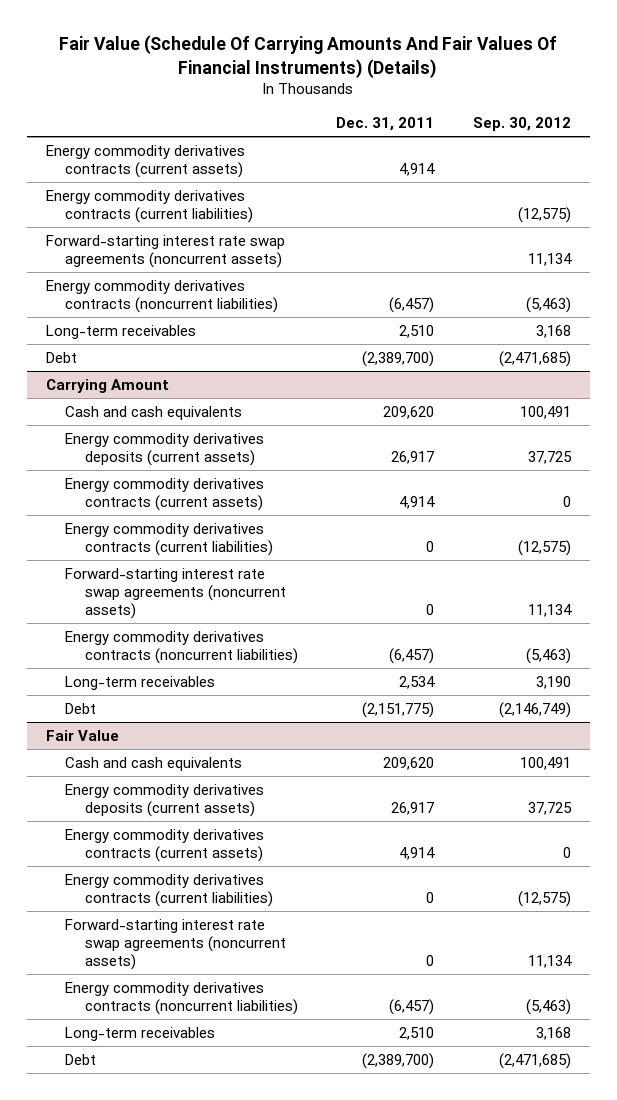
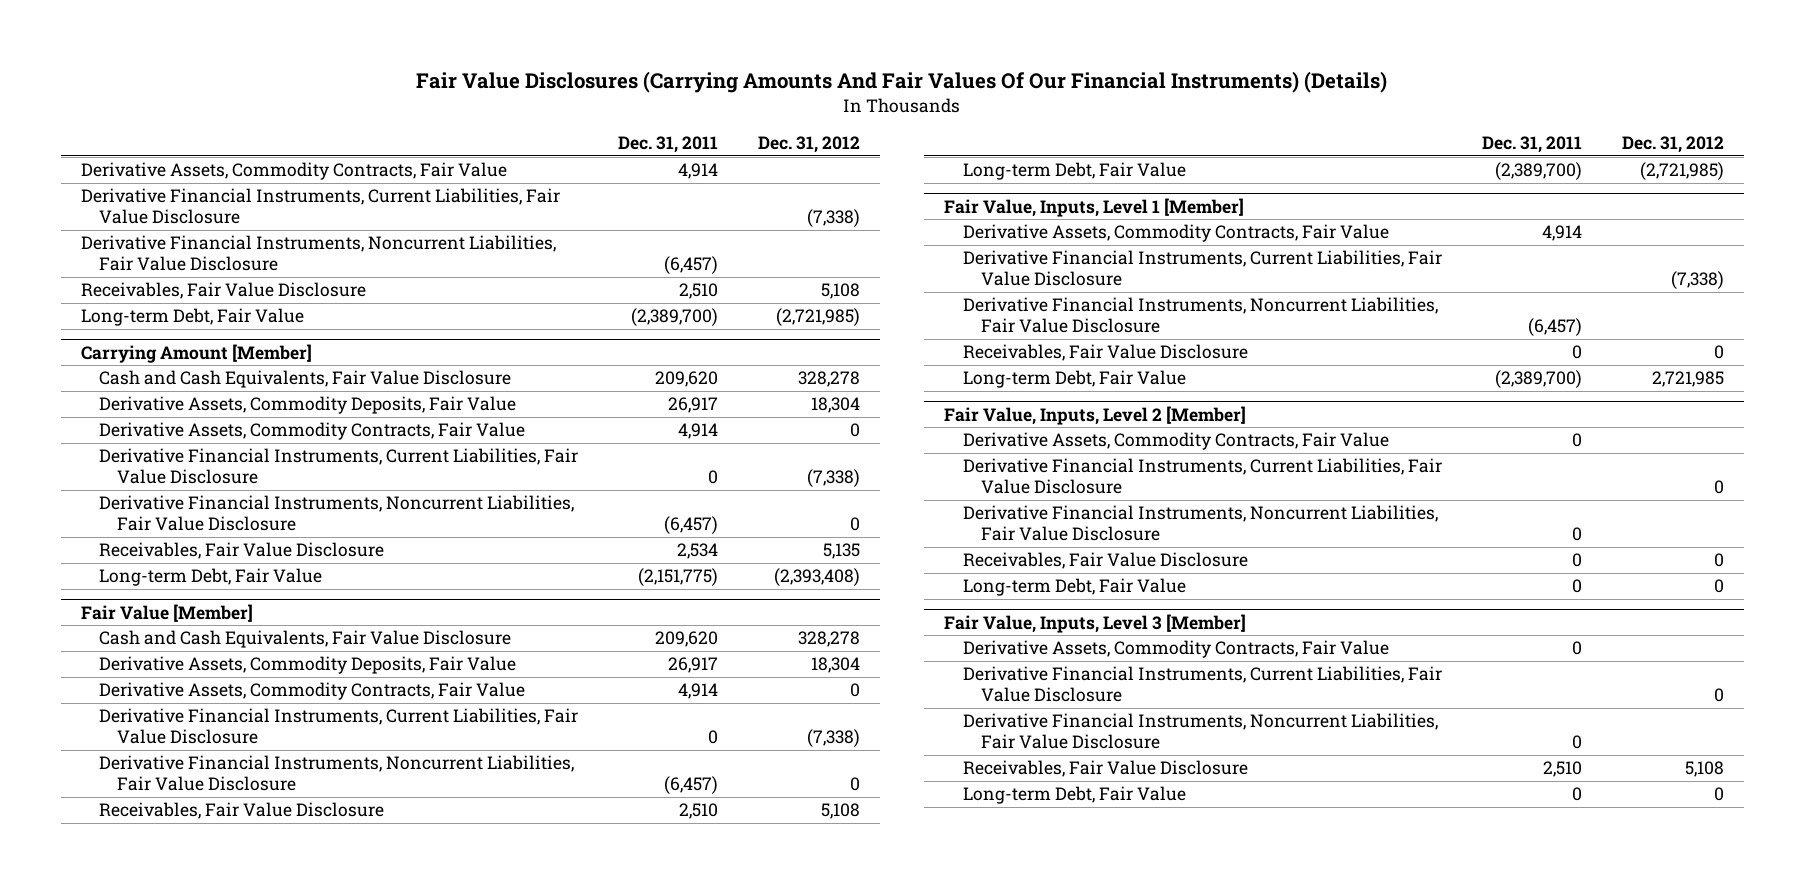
- Fair Value (Schedule Of Carrying Amounts And Fair Values Of Financial Instruments) (Details)
+ Fair Value Disclosures (Carrying Amounts And Fair Values Of Our Financial Instruments) (Details)
- | Dec. 31, 2011 | Sep. 30, 2012
+ | Dec. 31, 2011 | Dec. 31, 2012
- Energy commodity derivatives contracts (current assets) | 4,914 |
- Energy commodity derivatives contracts (current liabilities) | | (12,575)
- Forward-starting interest rate swap agreements (noncurrent assets) | | 11,134
- Energy commodity derivatives contracts (noncurrent liabilities) | (6,457) | (5,463)
- Long-term receivables | 2,510 | 3,168
- Debt | (2,389,700) | (2,471,685)
- Carrying Amount
- Cash and cash equivalents | 209,620 | 100,491
- Energy commodity derivatives deposits (current assets) | 26,917 | 37,725
- Energy commodity derivatives contracts (current assets) | 4,914 | 0
- Energy commodity derivatives contracts (current liabilities) | 0 | (12,575)
- Forward-starting interest rate swap agreements (noncurrent assets) | 0 | 11,134
- Energy commodity derivatives contracts (noncurrent liabilities) | (6,457) | (5,463)
- Long-term receivables | 2,534 | 3,190
- Debt | (2,151,775) | (2,146,749)
- Fair Value
- Cash and cash equivalents | 209,620 | 100,491
- Energy commodity derivatives deposits (current assets) | 26,917 | 37,725
- Energy commodity derivatives contracts (current assets) | 4,914 | 0
- Energy commodity derivatives contracts (current liabilities) | 0 | (12,575)
- Forward-starting interest rate swap agreements (noncurrent assets) | 0 | 11,134
- Energy commodity derivatives contracts (noncurrent liabilities) | (6,457) | (5,463)
- Long-term receivables | 2,510 | 3,168
- Debt | (2,389,700) | (2,471,685)
+ Derivative Assets, Commodity Contracts, Fair Value | 4,914 |
+ Derivative Financial Instruments, Current Liabilities, Fair Value Disclosure | | (7,338)
+ Derivative Financial Instruments, Noncurrent Liabilities, Fair Value Disclosure | (6,457) |
+ Receivables, Fair Value Disclosure | 2,510 | 5,108
+ Long-term Debt, Fair Value | (2,389,700) | (2,721,985)
+ Carrying Amount [Member]
+ Cash and Cash Equivalents, Fair Value Disclosure | 209,620 | 328,278
+ Derivative Assets, Commodity Deposits, Fair Value | 26,917 | 18,304
+ Derivative Assets, Commodity Contracts, Fair Value | 4,914 | 0
+ Derivative Financial Instruments, Current Liabilities, Fair Value Disclosure | 0 | (7,338)
+ Derivative Financial Instruments, Noncurrent Liabilities, Fair Value Disclosure | (6,457) | 0
+ Receivables, Fair Value Disclosure | 2,534 | 5,135
+ Long-term Debt, Fair Value | (2,151,775) | (2,393,408)
+ Fair Value [Member]
+ Cash and Cash Equivalents, Fair Value Disclosure | 209,620 | 328,278
+ Derivative Assets, Commodity Deposits, Fair Value | 26,917 | 18,304
+ Derivative Assets, Commodity Contracts, Fair Value | 4,914 | 0
+ Derivative Financial Instruments, Current Liabilities, Fair Value Disclosure | 0 | (7,338)
+ Derivative Financial Instruments, Noncurrent Liabilities, Fair Value Disclosure | (6,457) | 0
+ Receivables, Fair Value Disclosure | 2,510 | 5,108
+ Long-term Debt, Fair Value | (2,389,700) | (2,721,985)
+ Fair Value, Inputs, Level 1 [Member]
+ Derivative Assets, Commodity Contracts, Fair Value | 4,914 |
+ Derivative Financial Instruments, Current Liabilities, Fair Value Disclosure | | (7,338)
+ Derivative Financial Instruments, Noncurrent Liabilities, Fair Value Disclosure | (6,457) |
+ Receivables, Fair Value Disclosure | 0 | 0
+ Long-term Debt, Fair Value | (2,389,700) | 2,721,985
+ Fair Value, Inputs, Level 2 [Member]
+ Derivative Assets, Commodity Contracts, Fair Value | 0 |
+ Derivative Financial Instruments, Current Liabilities, Fair Value Disclosure | | 0
+ Derivative Financial Instruments, Noncurrent Liabilities, Fair Value Disclosure | 0 |
+ Receivables, Fair Value Disclosure | 0 | 0
+ Long-term Debt, Fair Value | 0 | 0
+ Fair Value, Inputs, Level 3 [Member]
+ Derivative Assets, Commodity Contracts, Fair Value | 0 |
+ Derivative Financial Instruments, Current Liabilities, Fair Value Disclosure | | 0
+ Derivative Financial Instruments, Noncurrent Liabilities, Fair Value Disclosure | 0 |
+ Receivables, Fair Value Disclosure | 2,510 | 5,108
+ Long-term Debt, Fair Value | 0 | 0

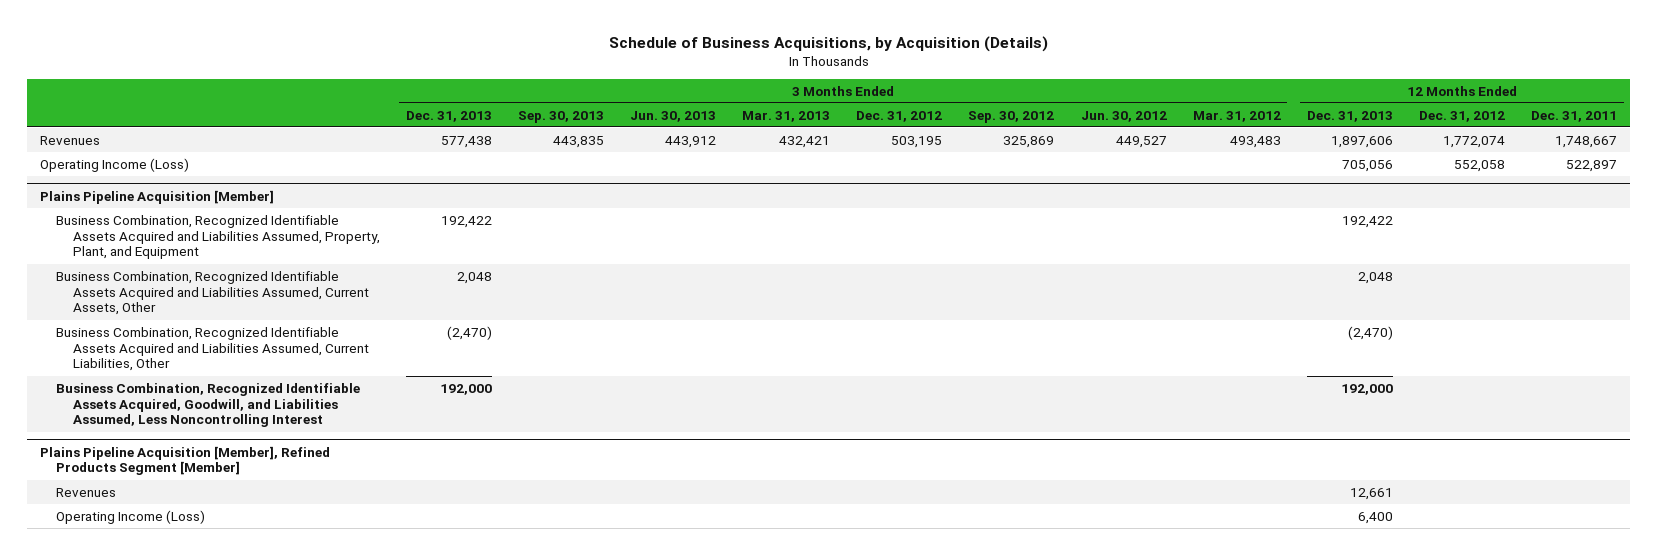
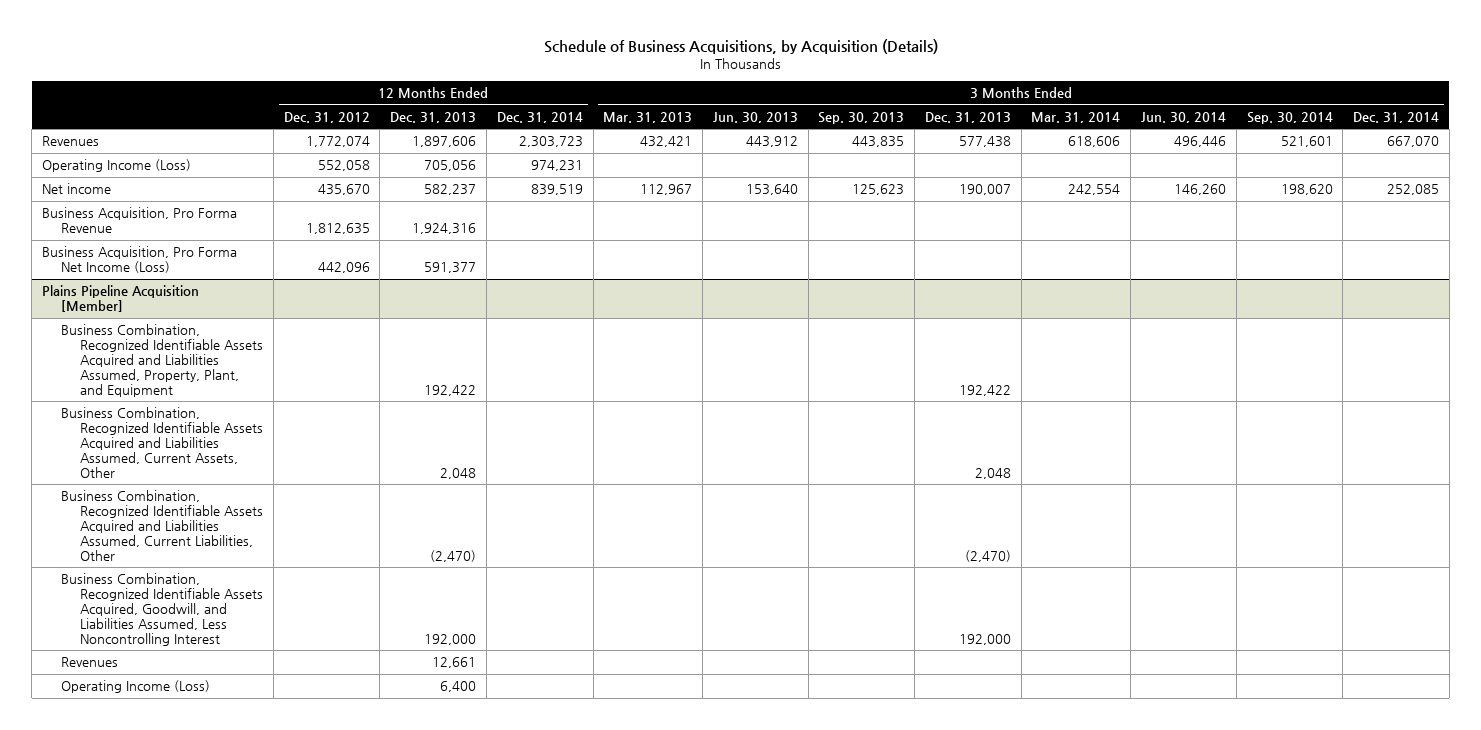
- | 3 Months Ended Dec. 31, 2013 | 3 Months Ended Sep. 30, 2013 | 3 Months Ended Jun. 30, 2013 | 3 Months Ended Mar. 31, 2013 | 3 Months Ended Dec. 31, 2012 | 3 Months Ended Sep. 30, 2012 | 3 Months Ended Jun. 30, 2012 | 3 Months Ended Mar. 31, 2012 | 12 Months Ended Dec. 31, 2013 | 12 Months Ended Dec. 31, 2012 | 12 Months Ended Dec. 31, 2011
+ | 12 Months Ended Dec. 31, 2012 | 12 Months Ended Dec. 31, 2013 | 12 Months Ended Dec. 31, 2014 | 3 Months Ended Mar. 31, 2013 | 3 Months Ended Jun. 30, 2013 | 3 Months Ended Sep. 30, 2013 | 3 Months Ended Dec. 31, 2013 | 3 Months Ended Mar. 31, 2014 | 3 Months Ended Jun. 30, 2014 | 3 Months Ended Sep. 30, 2014 | 3 Months Ended Dec. 31, 2014
+ Net income | 435,670 | 582,237 | 839,519 | 112,967 | 153,640 | 125,623 | 190,007 | 242,554 | 146,260 | 198,620 | 252,085
+ Business Acquisition, Pro Forma Revenue | 1,812,635 | 1,924,316 | | | | | | | | |
+ Business Acquisition, Pro Forma Net Income (Loss) | 442,096 | 591,377 | | | | | | | | |
- Plains Pipeline Acquisition [Member], Refined Products Segment [Member]

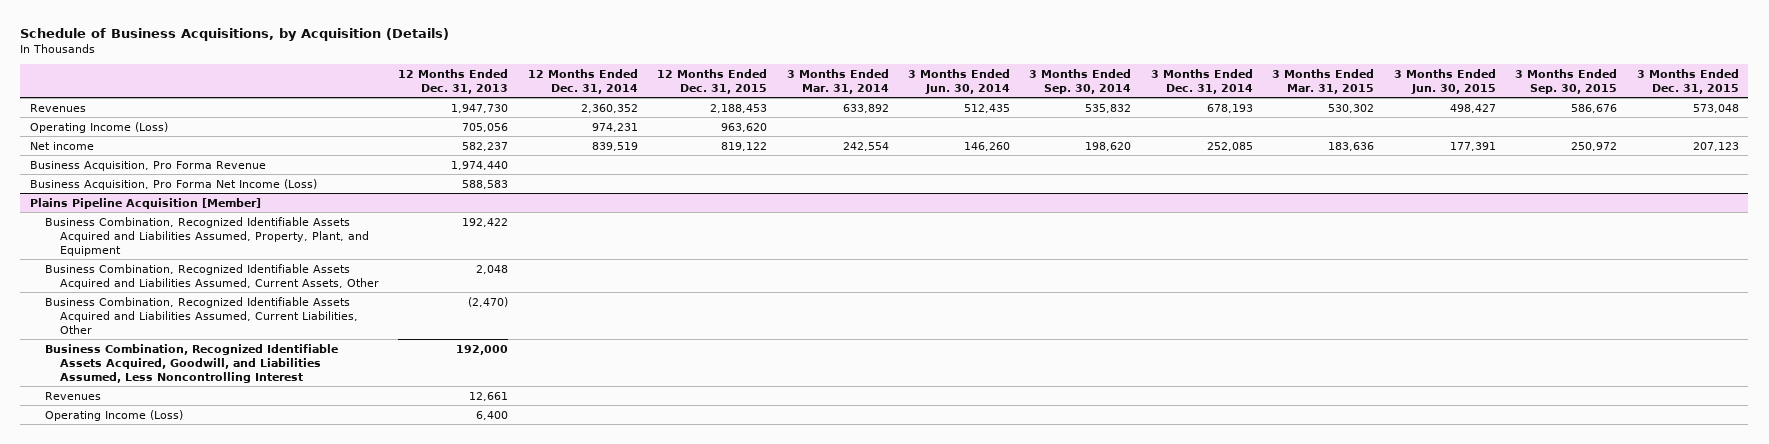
- | 12 Months Ended Dec. 31, 2012 | 12 Months Ended Dec. 31, 2013 | 12 Months Ended Dec. 31, 2014 | 3 Months Ended Mar. 31, 2013 | 3 Months Ended Jun. 30, 2013 | 3 Months Ended Sep. 30, 2013 | 3 Months Ended Dec. 31, 2013 | 3 Months Ended Mar. 31, 2014 | 3 Months Ended Jun. 30, 2014 | 3 Months Ended Sep. 30, 2014 | 3 Months Ended Dec. 31, 2014
+ | 12 Months Ended Dec. 31, 2013 | 12 Months Ended Dec. 31, 2014 | 12 Months Ended Dec. 31, 2015 | 3 Months Ended Mar. 31, 2014 | 3 Months Ended Jun. 30, 2014 | 3 Months Ended Sep. 30, 2014 | 3 Months Ended Dec. 31, 2014 | 3 Months Ended Mar. 31, 2015 | 3 Months Ended Jun. 30, 2015 | 3 Months Ended Sep. 30, 2015 | 3 Months Ended Dec. 31, 2015
- Revenues | 1,772,074 | 1,897,606 | 2,303,723 | 432,421 | 443,912 | 443,835 | 577,438 | 618,606 | 496,446 | 521,601 | 667,070
+ Revenues | 1,947,730 | 2,360,352 | 2,188,453 | 633,892 | 512,435 | 535,832 | 678,193 | 530,302 | 498,427 | 586,676 | 573,048
- Business Acquisition, Pro Forma Revenue | 1,812,635 | 1,924,316 | | | | | | | | |
- Business Acquisition, Pro Forma Net Income (Loss) | 442,096 | 591,377 | | | | | | | | |
+ Business Acquisition, Pro Forma Revenue | 1,974,440 | | | | | | | | | |
+ Business Acquisition, Pro Forma Net Income (Loss) | 588,583 | | | | | | | | | |

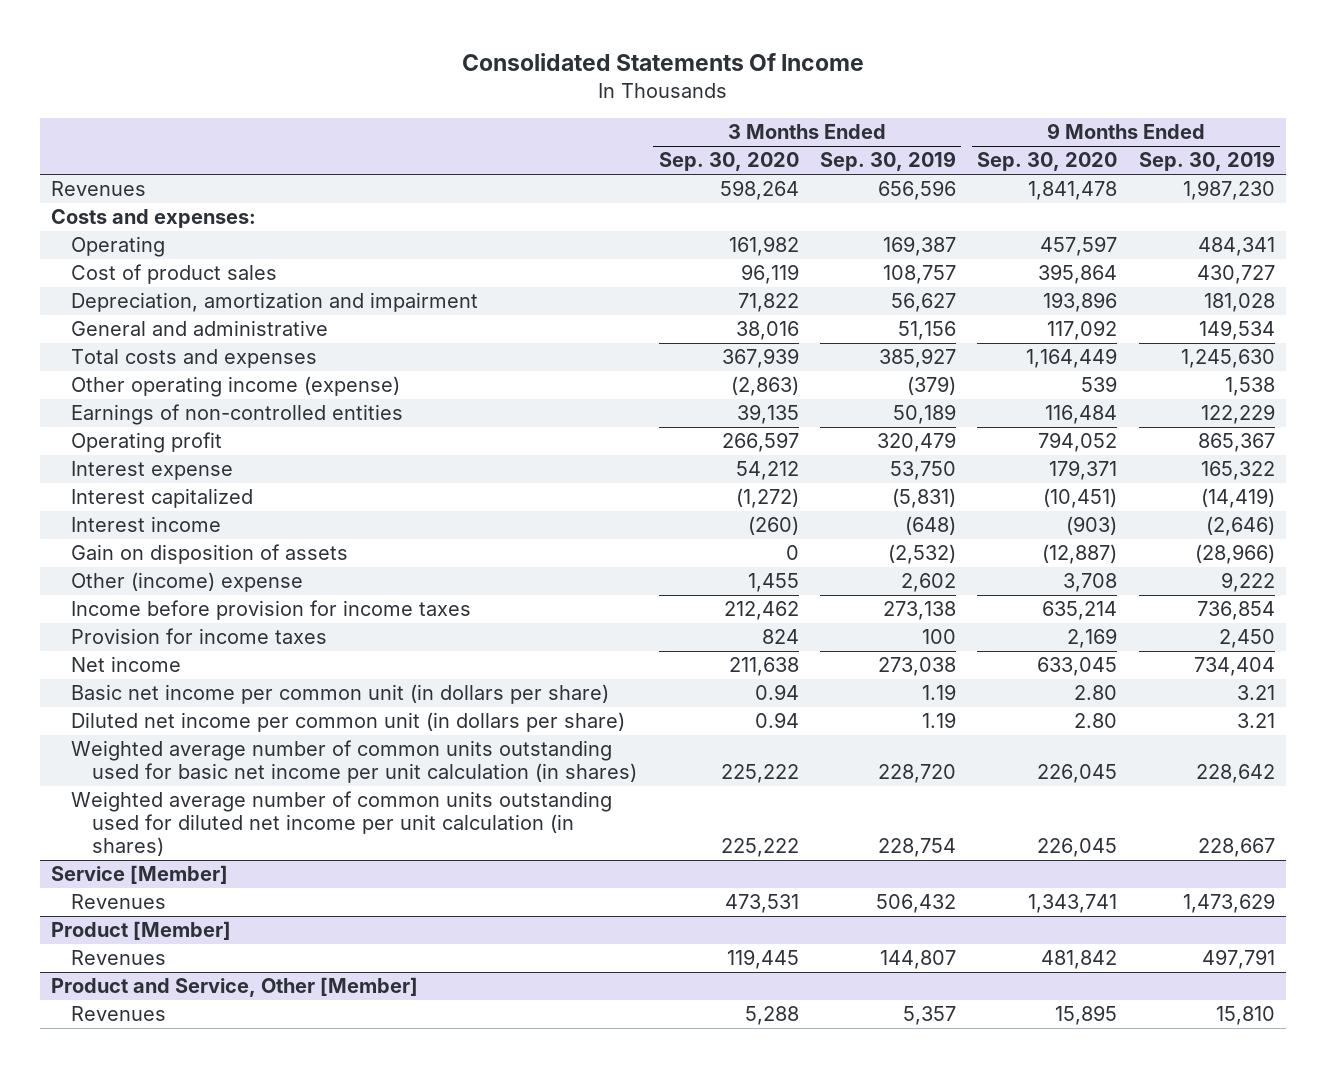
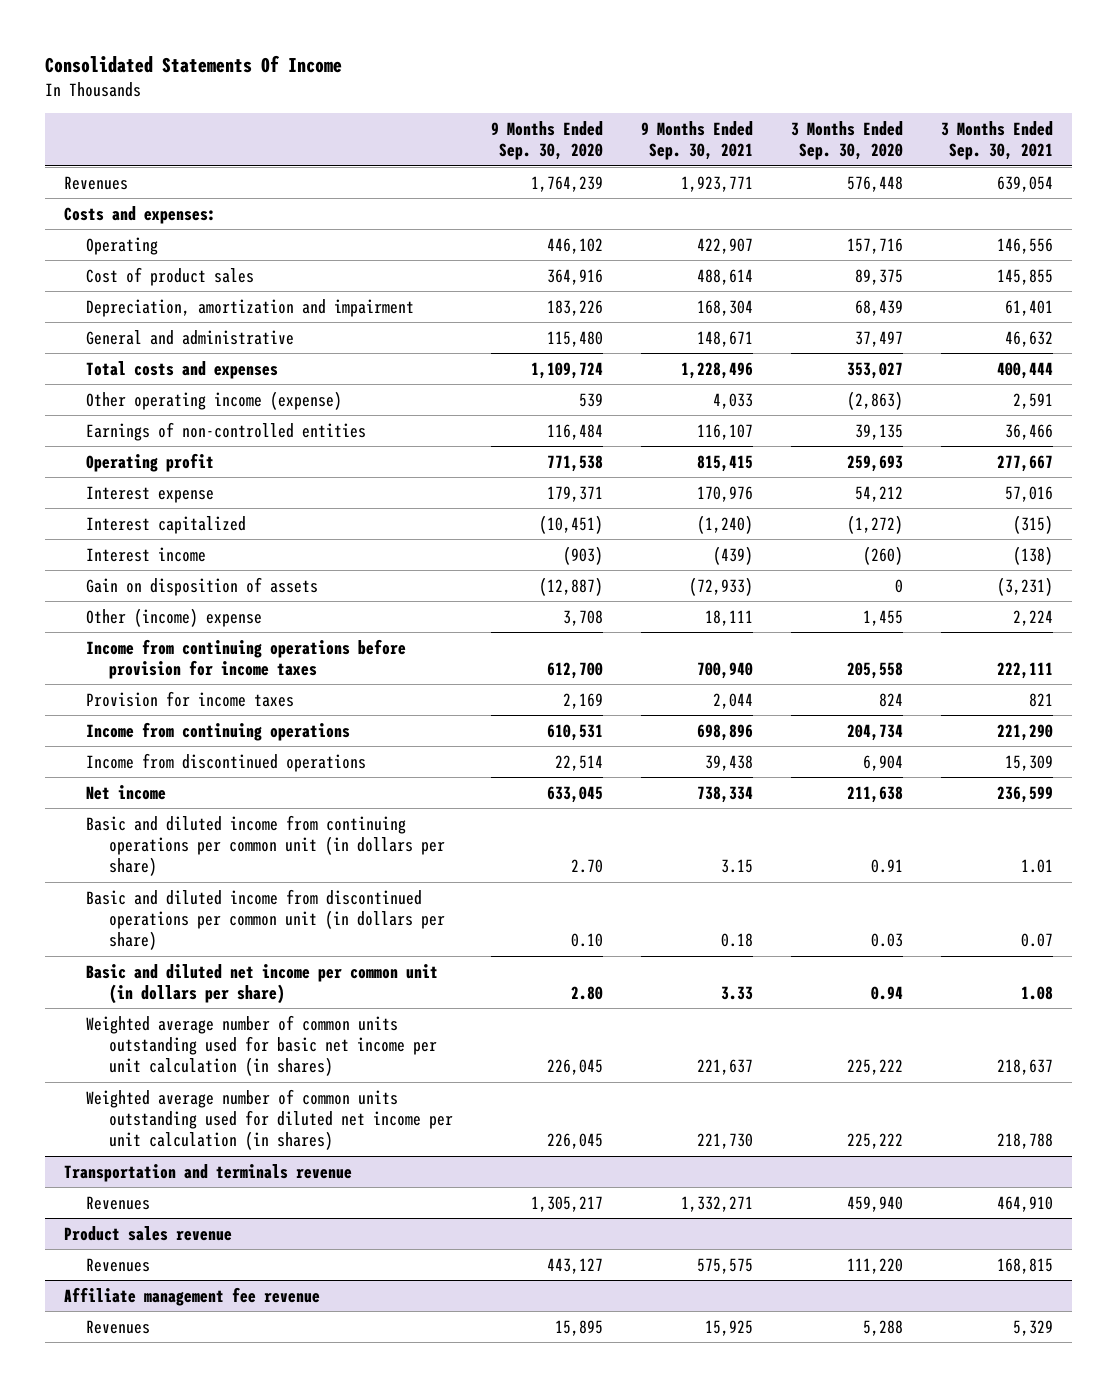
- | 3 Months Ended Sep. 30, 2020 | 3 Months Ended Sep. 30, 2019 | 9 Months Ended Sep. 30, 2020 | 9 Months Ended Sep. 30, 2019
+ | 9 Months Ended Sep. 30, 2020 | 9 Months Ended Sep. 30, 2021 | 3 Months Ended Sep. 30, 2020 | 3 Months Ended Sep. 30, 2021
- Revenues | 598,264 | 656,596 | 1,841,478 | 1,987,230
+ Revenues | 1,764,239 | 1,923,771 | 576,448 | 639,054
- Operating | 161,982 | 169,387 | 457,597 | 484,341
- Cost of product sales | 96,119 | 108,757 | 395,864 | 430,727
- Depreciation, amortization and impairment | 71,822 | 56,627 | 193,896 | 181,028
- General and administrative | 38,016 | 51,156 | 117,092 | 149,534
- Total costs and expenses | 367,939 | 385,927 | 1,164,449 | 1,245,630
+ Operating | 446,102 | 422,907 | 157,716 | 146,556
+ Cost of product sales | 364,916 | 488,614 | 89,375 | 145,855
+ Depreciation, amortization and impairment | 183,226 | 168,304 | 68,439 | 61,401
+ General and administrative | 115,480 | 148,671 | 37,497 | 46,632
+ Total costs and expenses | 1,109,724 | 1,228,496 | 353,027 | 400,444
- Operating profit | 266,597 | 320,479 | 794,052 | 865,367
+ Operating profit | 771,538 | 815,415 | 259,693 | 277,667
- Income before provision for income taxes | 212,462 | 273,138 | 635,214 | 736,854
+ Income from continuing operations before provision for income taxes | 612,700 | 700,940 | 205,558 | 222,111
+ Income from continuing operations | 610,531 | 698,896 | 204,734 | 221,290
+ Income from discontinued operations | 22,514 | 39,438 | 6,904 | 15,309
- Basic net income per common unit (in dollars per share) | 0.94 | 1.19 | 2.80 | 3.21
- Diluted net income per common unit (in dollars per share) | 0.94 | 1.19 | 2.80 | 3.21
+ Basic and diluted income from continuing operations per common unit (in dollars per share) | 2.70 | 3.15 | 0.91 | 1.01
+ Basic and diluted income from discontinued operations per common unit (in dollars per share) | 0.10 | 0.18 | 0.03 | 0.07
+ Basic and diluted net income per common unit (in dollars per share) | 2.80 | 3.33 | 0.94 | 1.08
- Service [Member]
- Revenues | 473,531 | 506,432 | 1,343,741 | 1,473,629
- Product [Member]
- Revenues | 119,445 | 144,807 | 481,842 | 497,791
- Product and Service, Other [Member]
+ Transportation and terminals revenue
+ Revenues | 1,305,217 | 1,332,271 | 459,940 | 464,910
+ Product sales revenue
+ Revenues | 443,127 | 575,575 | 111,220 | 168,815
+ Affiliate management fee revenue

